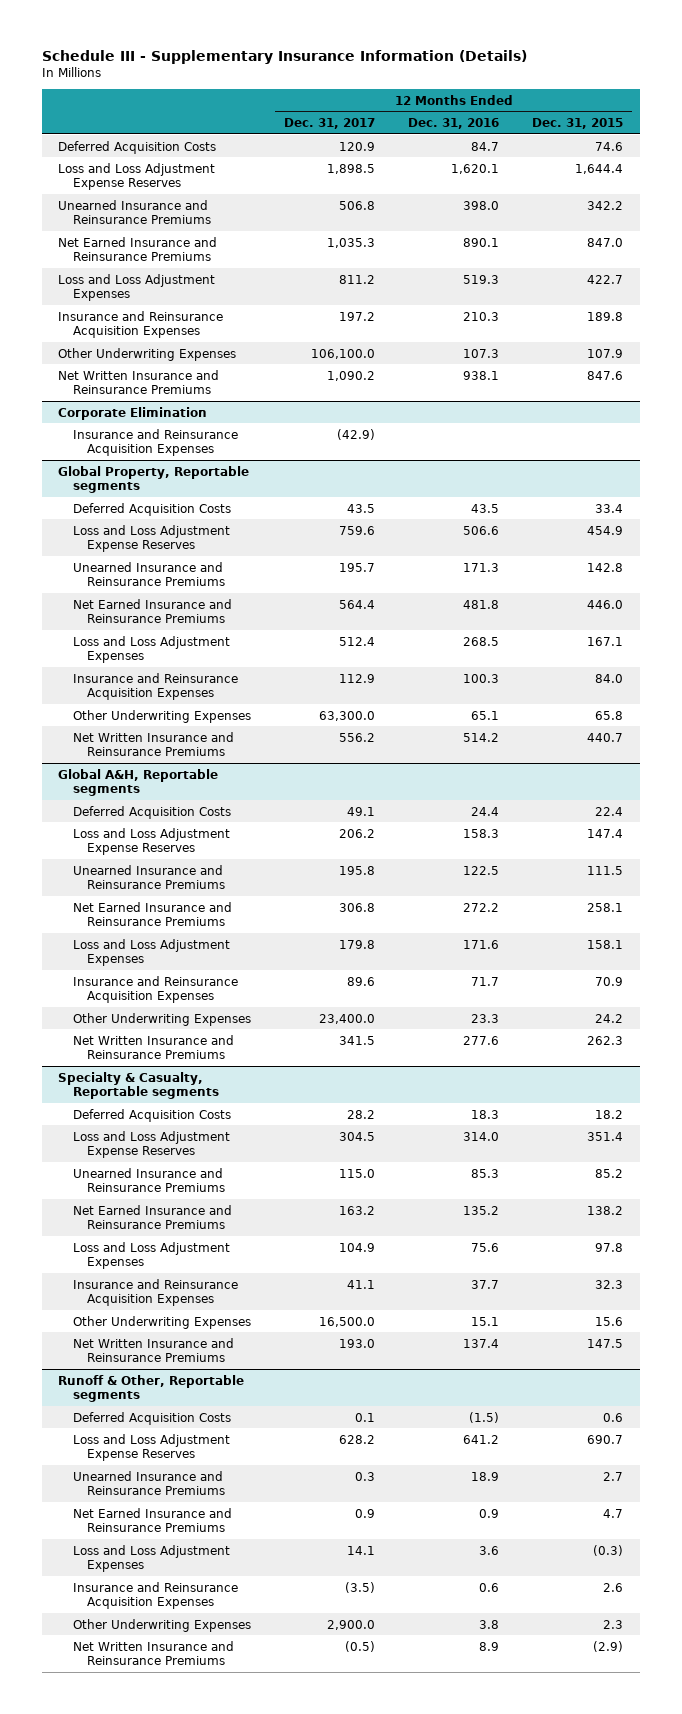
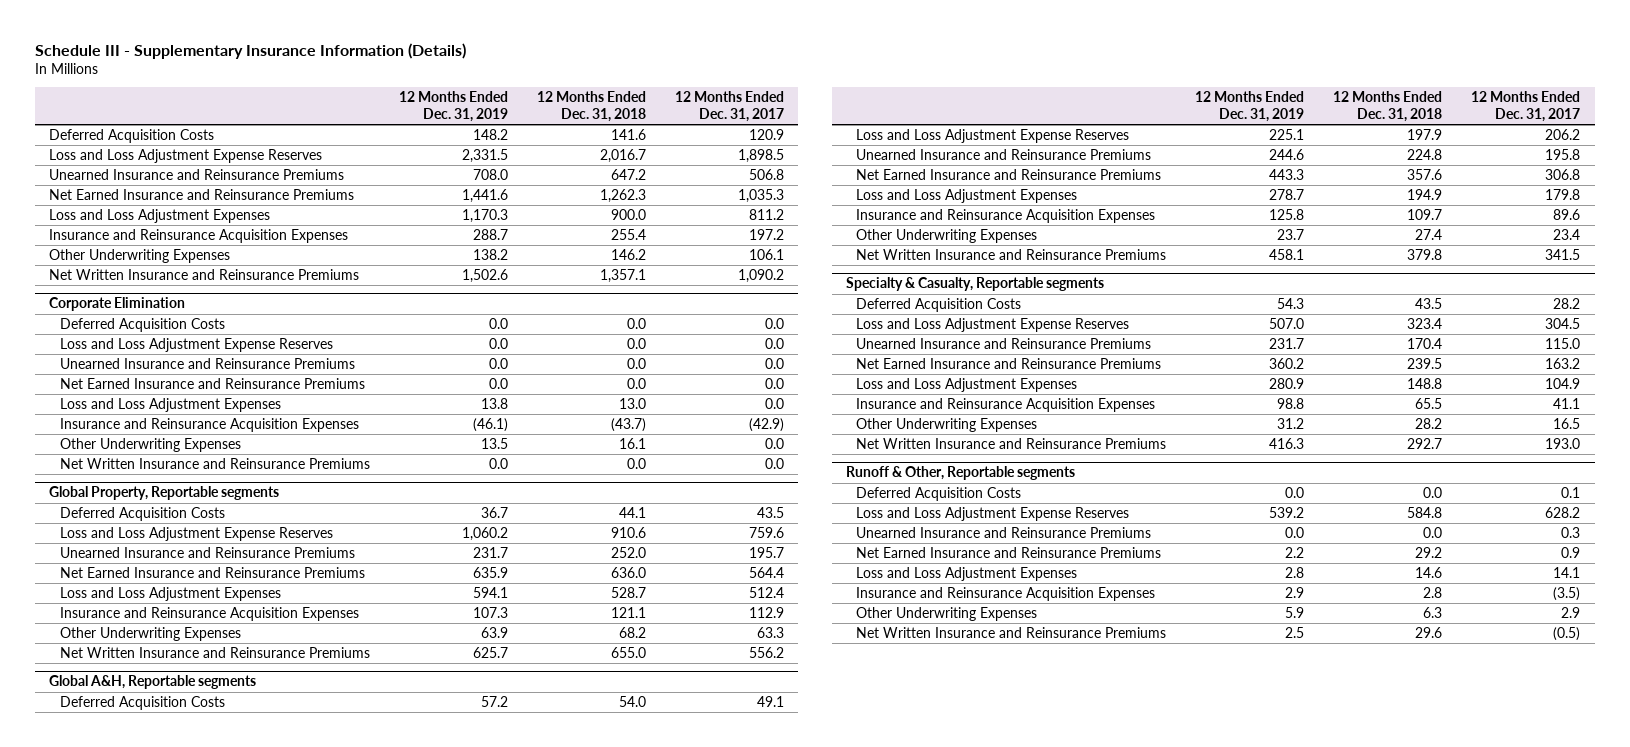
- | 12 Months Ended Dec. 31, 2017 | 12 Months Ended Dec. 31, 2016 | 12 Months Ended Dec. 31, 2015
+ | 12 Months Ended Dec. 31, 2019 | 12 Months Ended Dec. 31, 2018 | 12 Months Ended Dec. 31, 2017
- Other Underwriting Expenses | 106,100.0 | 107.3 | 107.9
+ Other Underwriting Expenses | 138.2 | 146.2 | 106.1
@ Corporate Elimination
+ Deferred Acquisition Costs | 0.0 | 0.0 | 0.0
+ Loss and Loss Adjustment Expense Reserves | 0.0 | 0.0 | 0.0
+ Unearned Insurance and Reinsurance Premiums | 0.0 | 0.0 | 0.0
+ Net Earned Insurance and Reinsurance Premiums | 0.0 | 0.0 | 0.0
+ Loss and Loss Adjustment Expenses | 13.8 | 13.0 | 0.0
+ Other Underwriting Expenses | 13.5 | 16.1 | 0.0
+ Net Written Insurance and Reinsurance Premiums | 0.0 | 0.0 | 0.0
@ Global Property, Reportable segments
- Other Underwriting Expenses | 63,300.0 | 65.1 | 65.8
+ Other Underwriting Expenses | 63.9 | 68.2 | 63.3
@ Global A&H, Reportable segments
- Other Underwriting Expenses | 23,400.0 | 23.3 | 24.2
+ Other Underwriting Expenses | 23.7 | 27.4 | 23.4
@ Specialty & Casualty, Reportable segments
- Other Underwriting Expenses | 16,500.0 | 15.1 | 15.6
+ Other Underwriting Expenses | 31.2 | 28.2 | 16.5
@ Runoff & Other, Reportable segments
- Other Underwriting Expenses | 2,900.0 | 3.8 | 2.3
+ Other Underwriting Expenses | 5.9 | 6.3 | 2.9

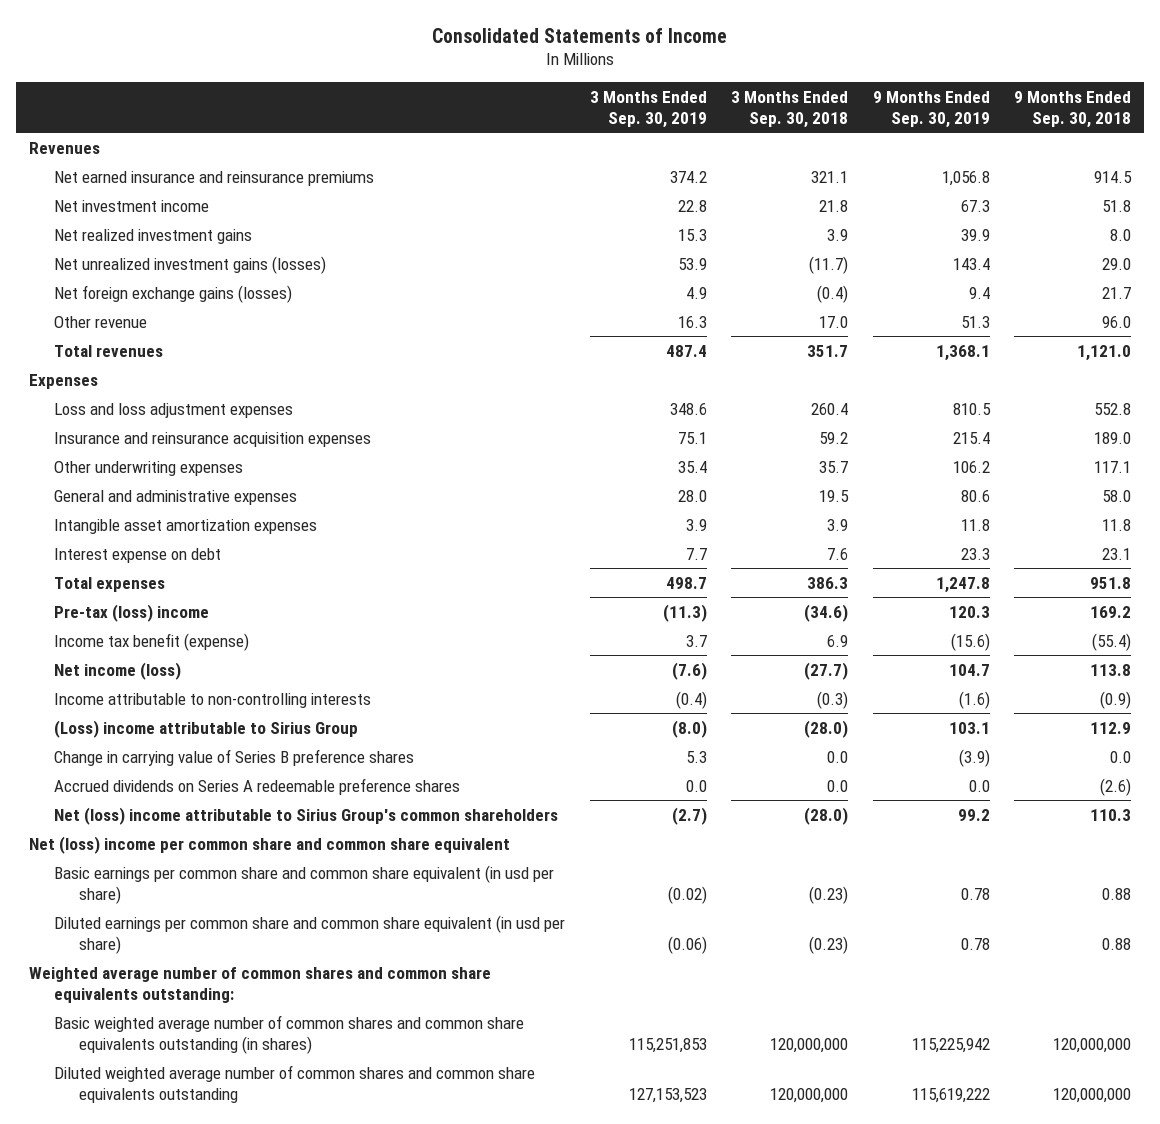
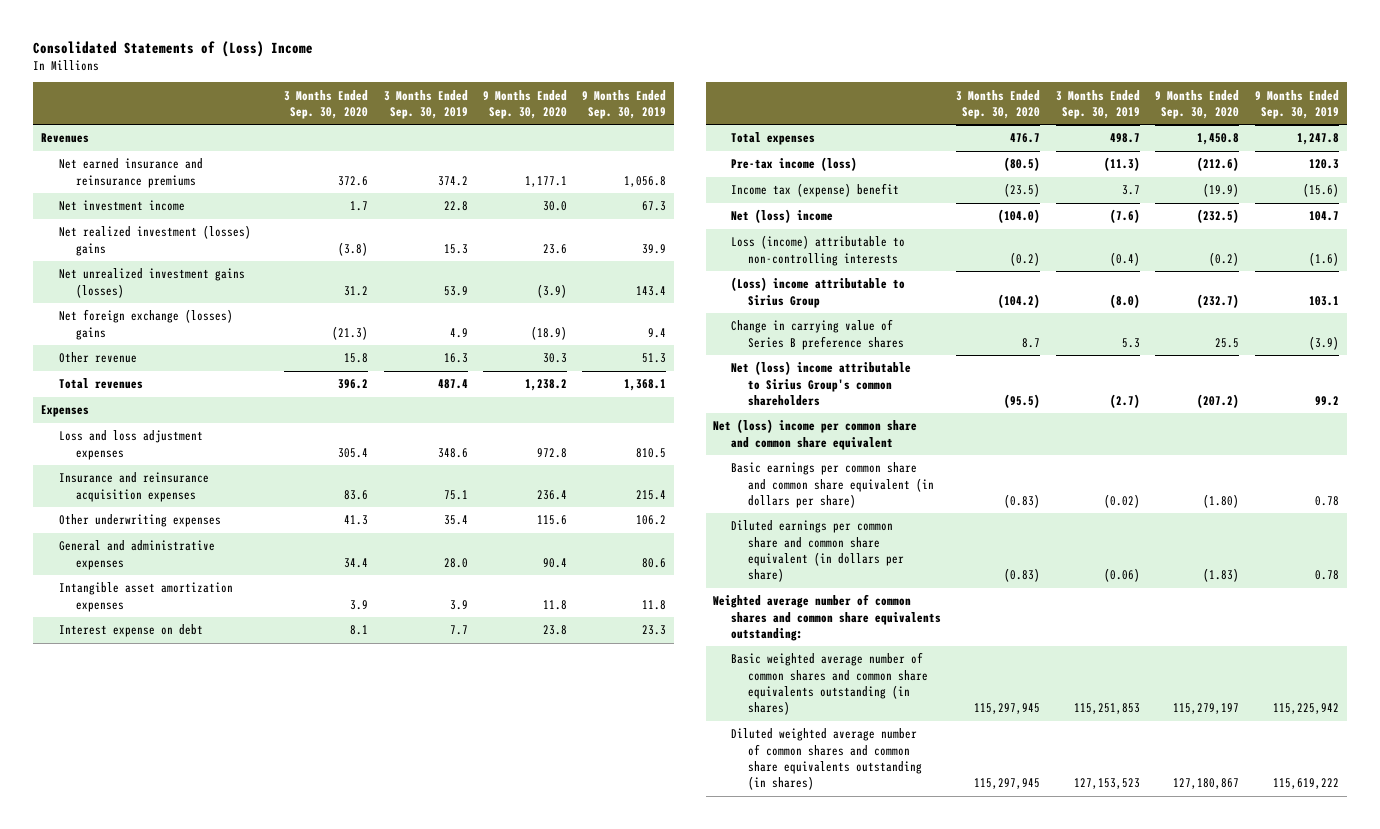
- Consolidated Statements of Income
+ Consolidated Statements of (Loss) Income
- | 3 Months Ended Sep. 30, 2019 | 3 Months Ended Sep. 30, 2018 | 9 Months Ended Sep. 30, 2019 | 9 Months Ended Sep. 30, 2018
+ | 3 Months Ended Sep. 30, 2020 | 3 Months Ended Sep. 30, 2019 | 9 Months Ended Sep. 30, 2020 | 9 Months Ended Sep. 30, 2019
- Net realized investment gains | 15.3 | 3.9 | 39.9 | 8.0
+ Net realized investment (losses) gains | (3.8) | 15.3 | 23.6 | 39.9
- Net foreign exchange gains (losses) | 4.9 | (0.4) | 9.4 | 21.7
+ Net foreign exchange (losses) gains | (21.3) | 4.9 | (18.9) | 9.4
- Pre-tax (loss) income | (11.3) | (34.6) | 120.3 | 169.2
- Income tax benefit (expense) | 3.7 | 6.9 | (15.6) | (55.4)
- Net income (loss) | (7.6) | (27.7) | 104.7 | 113.8
- Income attributable to non-controlling interests | (0.4) | (0.3) | (1.6) | (0.9)
+ Pre-tax income (loss) | (80.5) | (11.3) | (212.6) | 120.3
+ Income tax (expense) benefit | (23.5) | 3.7 | (19.9) | (15.6)
+ Net (loss) income | (104.0) | (7.6) | (232.5) | 104.7
+ Loss (income) attributable to non-controlling interests | (0.2) | (0.4) | (0.2) | (1.6)
- Accrued dividends on Series A redeemable preference shares | 0.0 | 0.0 | 0.0 | (2.6)
- Basic earnings per common share and common share equivalent (in usd per share) | (0.02) | (0.23) | 0.78 | 0.88
- Diluted earnings per common share and common share equivalent (in usd per share) | (0.06) | (0.23) | 0.78 | 0.88
+ Basic earnings per common share and common share equivalent (in dollars per share) | (0.83) | (0.02) | (1.80) | 0.78
+ Diluted earnings per common share and common share equivalent (in dollars per share) | (0.83) | (0.06) | (1.83) | 0.78
- Diluted weighted average number of common shares and common share equivalents outstanding | 127,153,523 | 120,000,000 | 115,619,222 | 120,000,000
+ Diluted weighted average number of common shares and common share equivalents outstanding (in shares) | 115,297,945 | 127,153,523 | 127,180,867 | 115,619,222

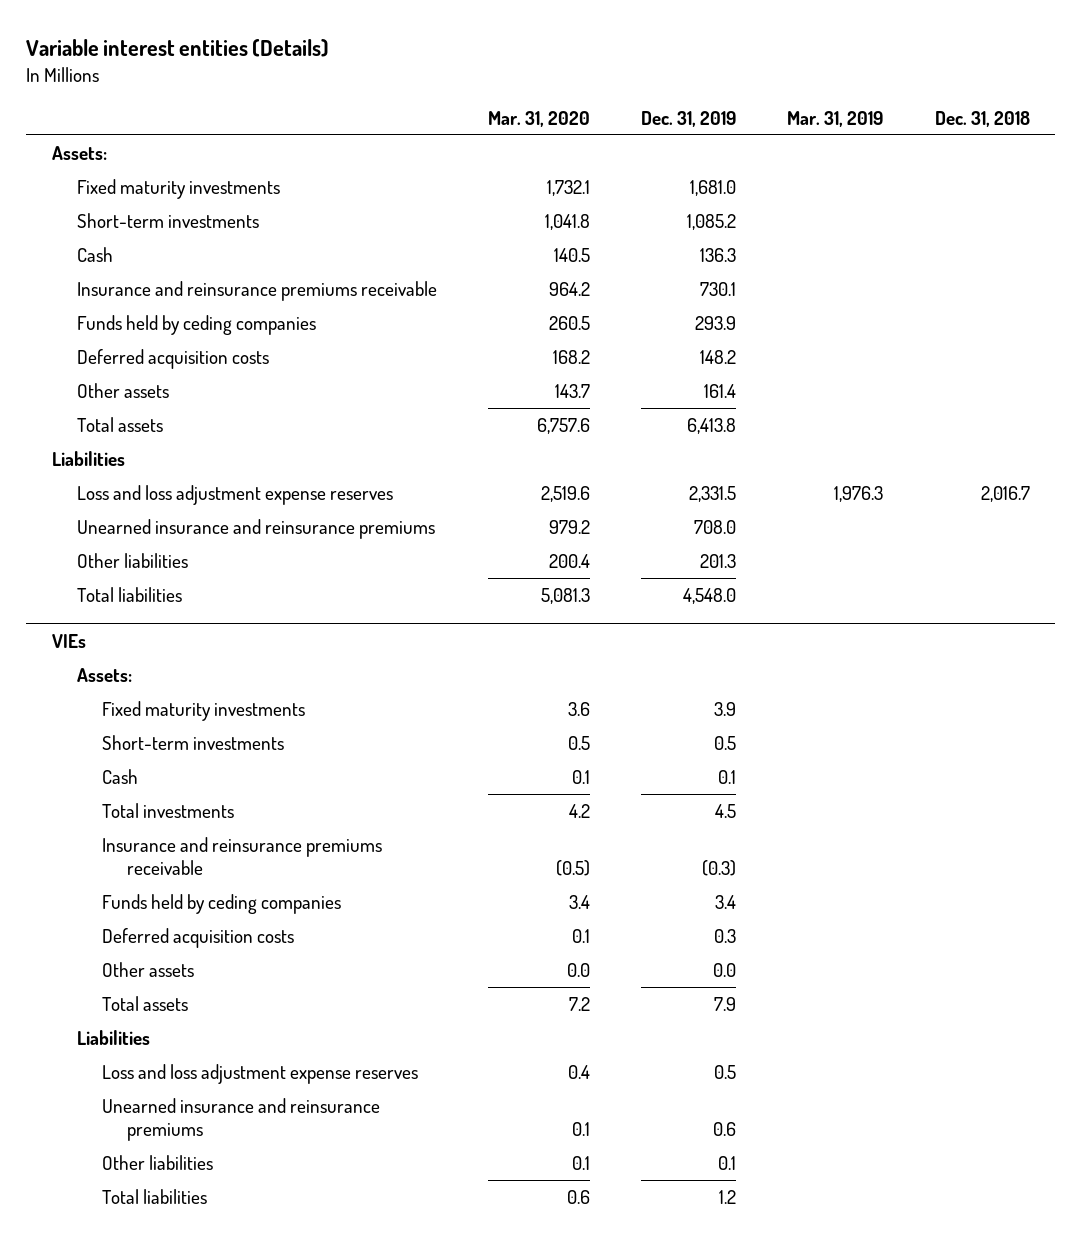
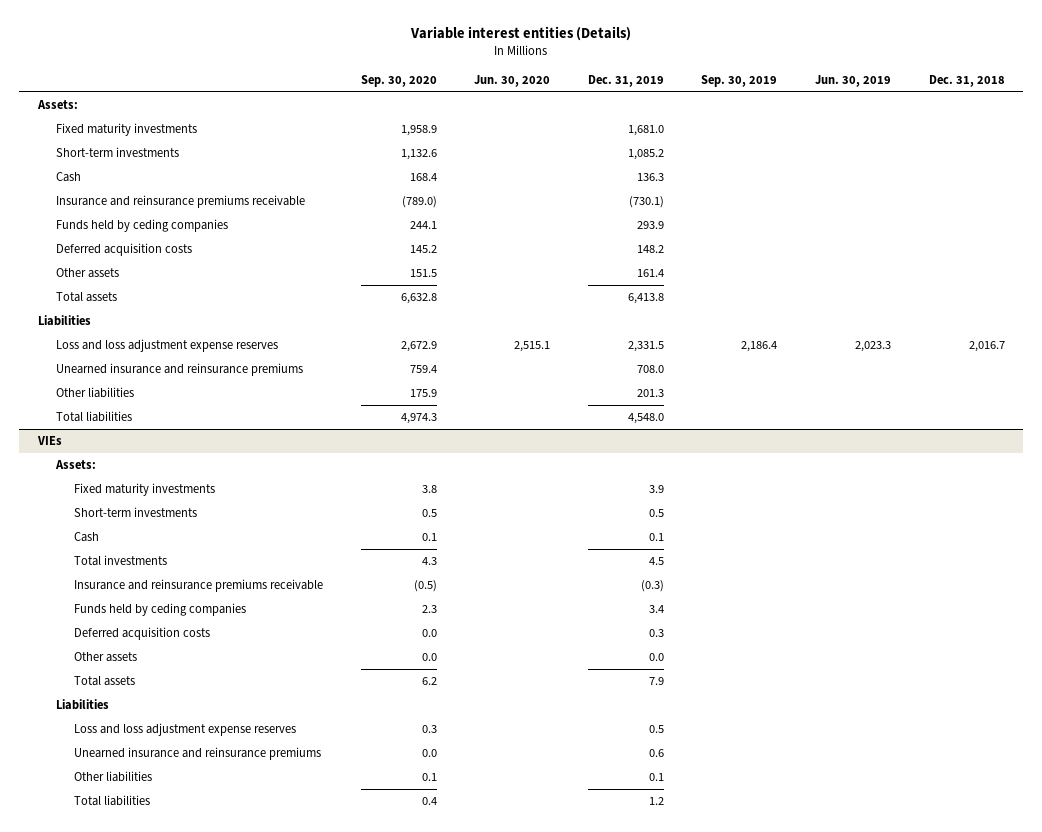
- | Mar. 31, 2020 | Dec. 31, 2019 | Mar. 31, 2019 | Dec. 31, 2018
+ | Sep. 30, 2020 | Jun. 30, 2020 | Dec. 31, 2019 | Sep. 30, 2019 | Jun. 30, 2019 | Dec. 31, 2018
- Insurance and reinsurance premiums receivable | 964.2 | 730.1 | |
+ Insurance and reinsurance premiums receivable | (789.0) | | (730.1) | | |

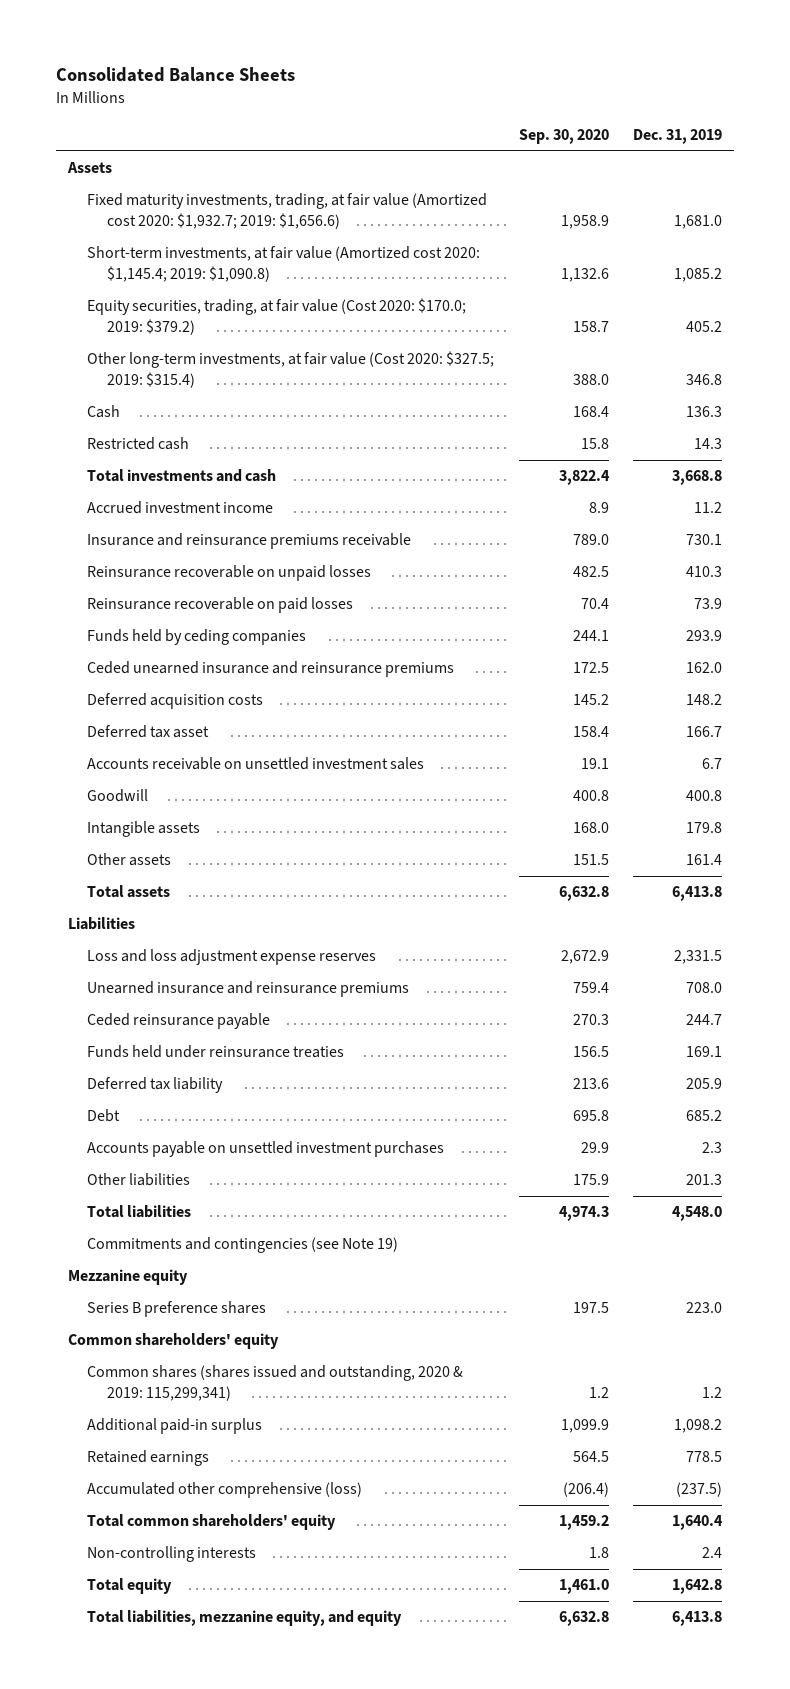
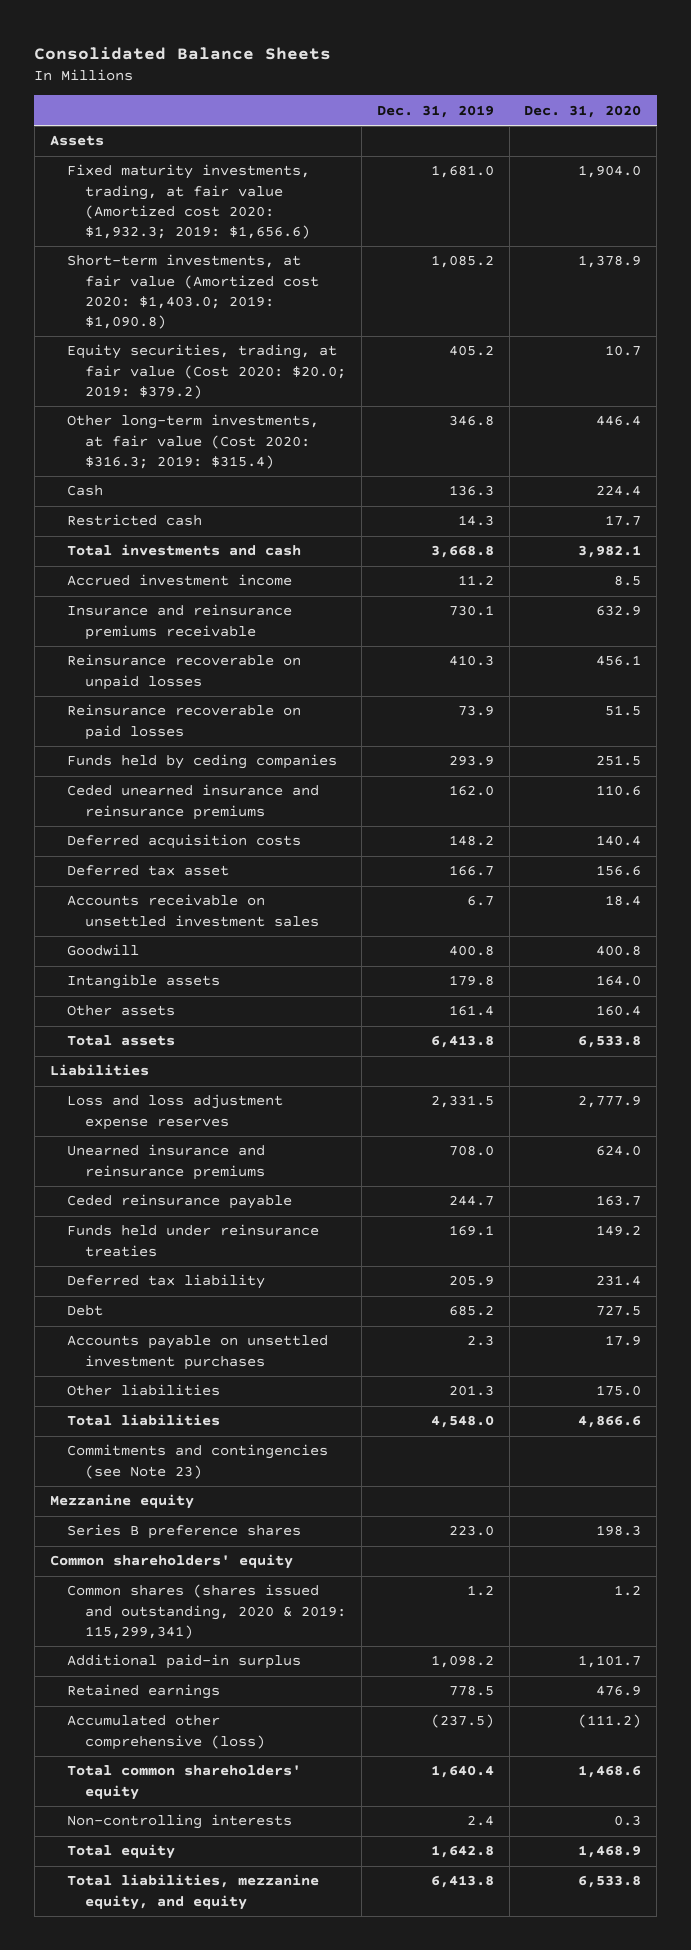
- | Sep. 30, 2020 | Dec. 31, 2019
+ | Dec. 31, 2019 | Dec. 31, 2020
- Fixed maturity investments, trading, at fair value (Amortized cost 2020: $1,932.7; 2019: $1,656.6) | 1,958.9 | 1,681.0
- Short-term investments, at fair value (Amortized cost 2020: $1,145.4; 2019: $1,090.8) | 1,132.6 | 1,085.2
- Equity securities, trading, at fair value (Cost 2020: $170.0; 2019: $379.2) | 158.7 | 405.2
- Other long-term investments, at fair value (Cost 2020: $327.5; 2019: $315.4) | 388.0 | 346.8
+ Fixed maturity investments, trading, at fair value (Amortized cost 2020: $1,932.3; 2019: $1,656.6) | 1,681.0 | 1,904.0
+ Short-term investments, at fair value (Amortized cost 2020: $1,403.0; 2019: $1,090.8) | 1,085.2 | 1,378.9
+ Equity securities, trading, at fair value (Cost 2020: $20.0; 2019: $379.2) | 405.2 | 10.7
+ Other long-term investments, at fair value (Cost 2020: $316.3; 2019: $315.4) | 346.8 | 446.4
- Commitments and contingencies (see Note 19)
+ Commitments and contingencies (see Note 23)

